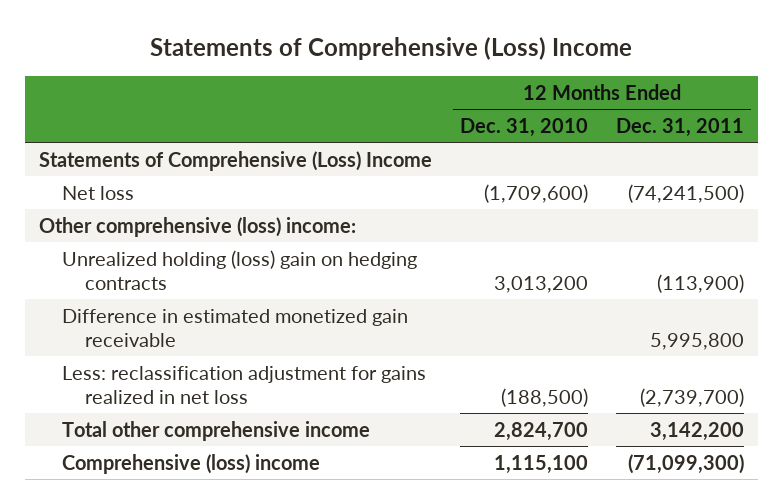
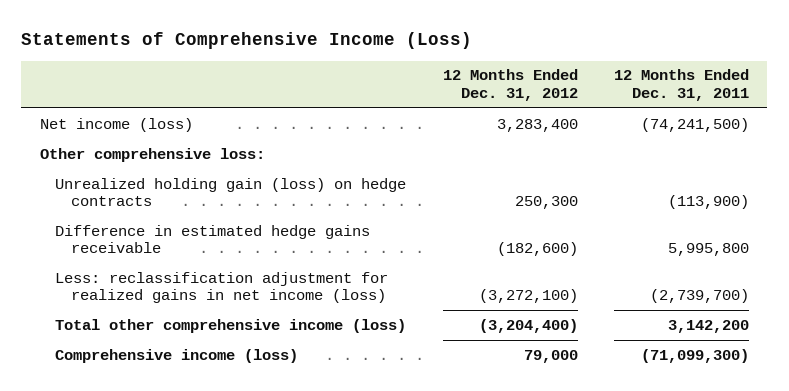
- Statements of Comprehensive (Loss) Income
+ Statements of Comprehensive Income (Loss)
- | 12 Months Ended Dec. 31, 2010 | 12 Months Ended Dec. 31, 2011
+ | 12 Months Ended Dec. 31, 2012 | 12 Months Ended Dec. 31, 2011
- Statements of Comprehensive (Loss) Income
- Net loss | (1,709,600) | (74,241,500)
- Other comprehensive (loss) income:
- Unrealized holding (loss) gain on hedging contracts | 3,013,200 | (113,900)
- Difference in estimated monetized gain receivable | | 5,995,800
- Less: reclassification adjustment for gains realized in net loss | (188,500) | (2,739,700)
- Total other comprehensive income | 2,824,700 | 3,142,200
- Comprehensive (loss) income | 1,115,100 | (71,099,300)
+ Net income (loss) | 3,283,400 | (74,241,500)
+ Other comprehensive loss:
+ Unrealized holding gain (loss) on hedge contracts | 250,300 | (113,900)
+ Difference in estimated hedge gains receivable | (182,600) | 5,995,800
+ Less: reclassification adjustment for realized gains in net income (loss) | (3,272,100) | (2,739,700)
+ Total other comprehensive income (loss) | (3,204,400) | 3,142,200
+ Comprehensive income (loss) | 79,000 | (71,099,300)

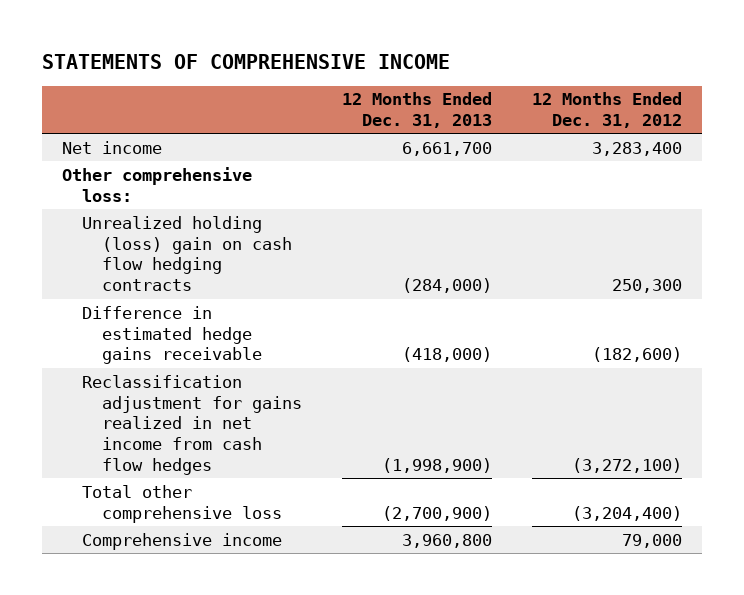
- Statements of Comprehensive Income (Loss)
+ STATEMENTS OF COMPREHENSIVE INCOME
- | 12 Months Ended Dec. 31, 2012 | 12 Months Ended Dec. 31, 2011
+ | 12 Months Ended Dec. 31, 2013 | 12 Months Ended Dec. 31, 2012
- Net income (loss) | 3,283,400 | (74,241,500)
+ Net income | 6,661,700 | 3,283,400
- Unrealized holding gain (loss) on hedge contracts | 250,300 | (113,900)
+ Unrealized holding (loss) gain on cash flow hedging contracts | (284,000) | 250,300
- Less: reclassification adjustment for realized gains in net income (loss) | (3,272,100) | (2,739,700)
- Total other comprehensive income (loss) | (3,204,400) | 3,142,200
- Comprehensive income (loss) | 79,000 | (71,099,300)
+ Reclassification adjustment for gains realized in net income from cash flow hedges | (1,998,900) | (3,272,100)
+ Total other comprehensive loss | (2,700,900) | (3,204,400)
+ Comprehensive income | 3,960,800 | 79,000

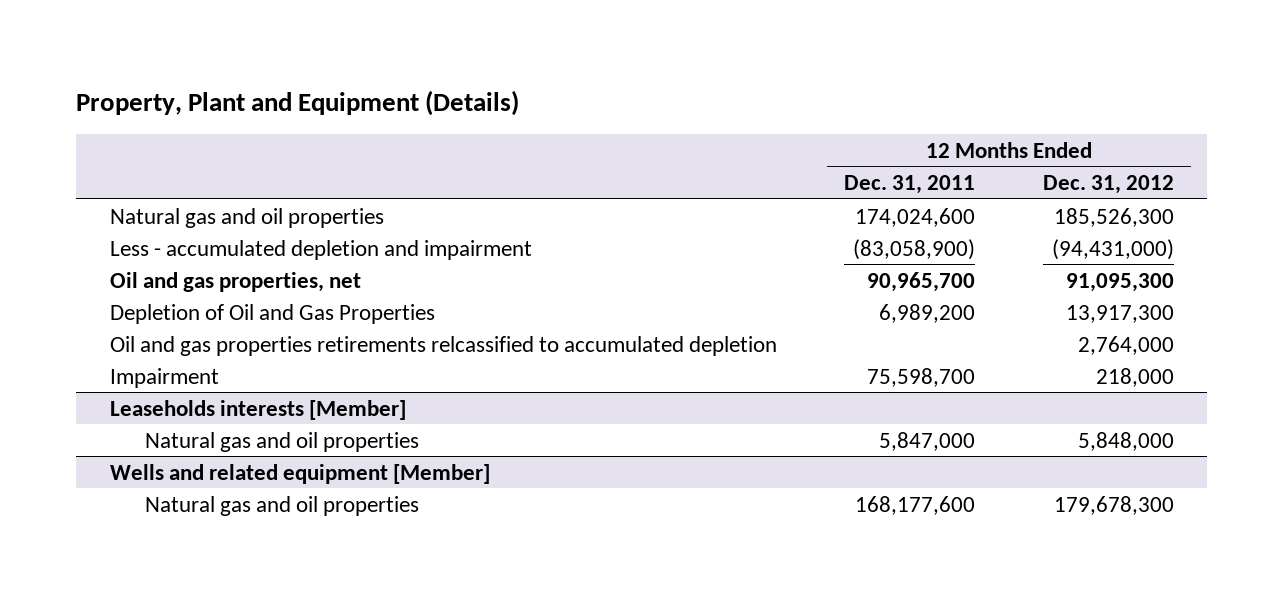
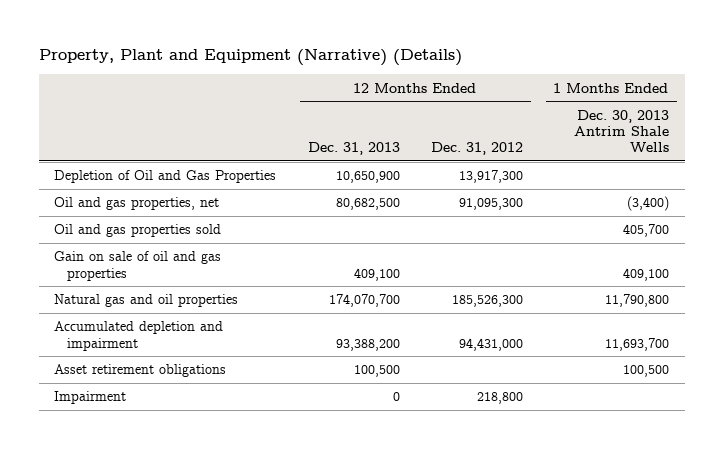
- Property, Plant and Equipment (Details)
+ Property, Plant and Equipment (Narrative) (Details)
- | 12 Months Ended Dec. 31, 2011 | 12 Months Ended Dec. 31, 2012
+ | 12 Months Ended Dec. 31, 2013 | 12 Months Ended Dec. 31, 2012 | 1 Months Ended Dec. 30, 2013 Antrim Shale Wells
- Less - accumulated depletion and impairment | (83,058,900) | (94,431,000)
- Oil and gas properties retirements relcassified to accumulated depletion | | 2,764,000
- Impairment | 75,598,700 | 218,000
- Leaseholds interests [Member]
- Natural gas and oil properties | 5,847,000 | 5,848,000
- Wells and related equipment [Member]
- Natural gas and oil properties | 168,177,600 | 179,678,300
moved down: Oil and gas properties, net | 80,682,500 | 91,095,300 | (3,400)
+ Oil and gas properties sold | | | 405,700
+ Gain on sale of oil and gas properties | 409,100 | | 409,100
moved down: Natural gas and oil properties | 174,070,700 | 185,526,300 | 11,790,800
+ Accumulated depletion and impairment | 93,388,200 | 94,431,000 | 11,693,700
+ Asset retirement obligations | 100,500 | | 100,500
+ Impairment | 0 | 218,800 |

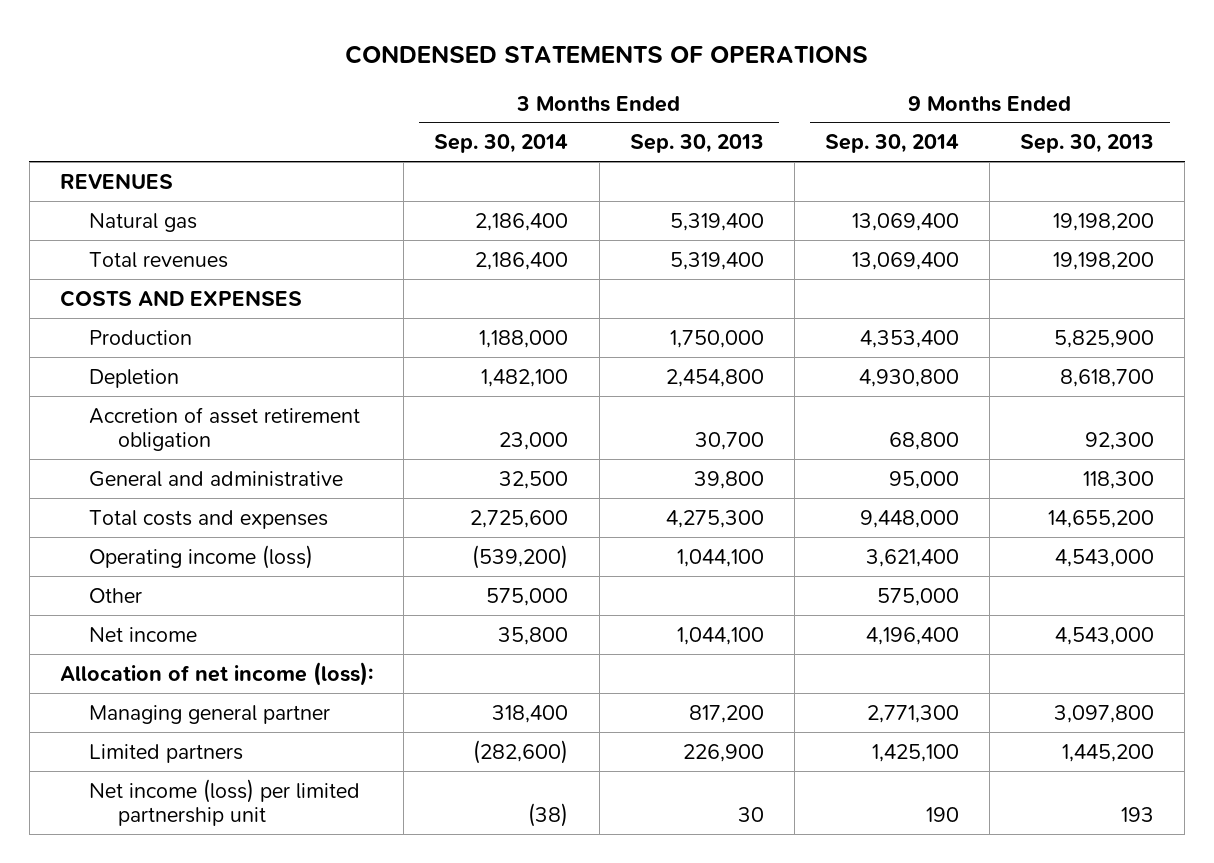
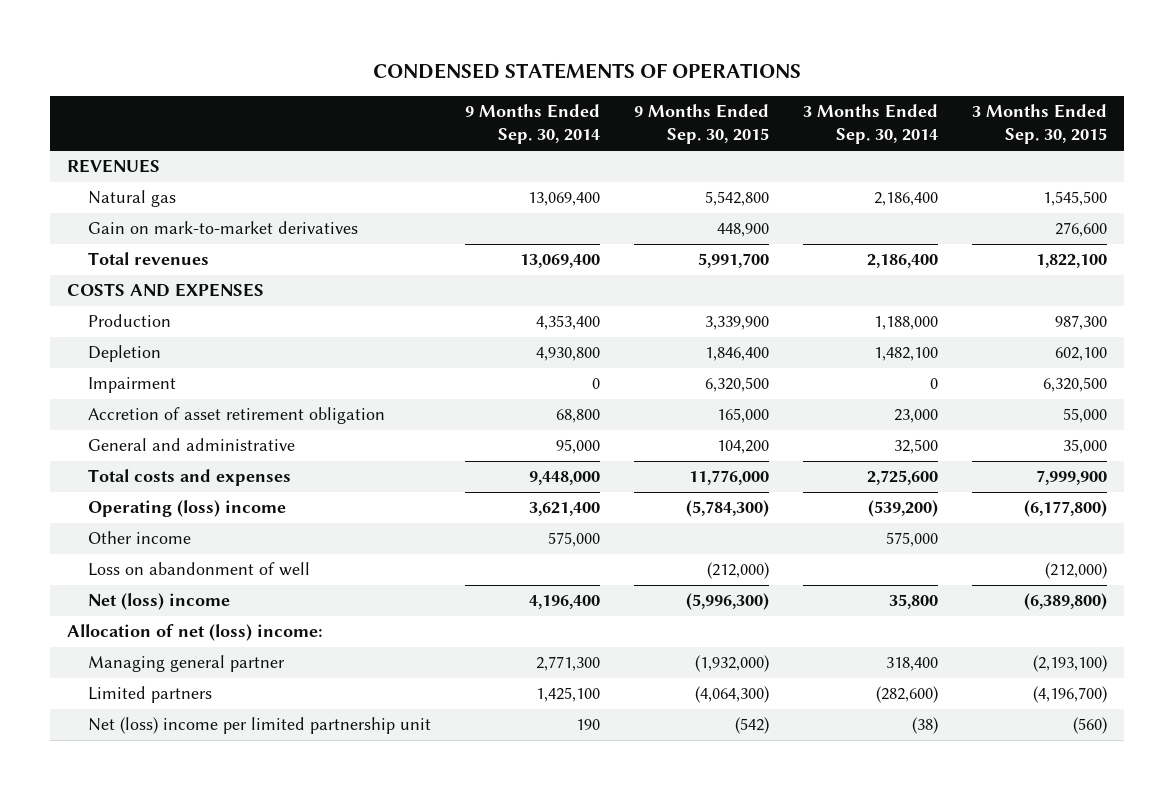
- | 3 Months Ended Sep. 30, 2014 | 3 Months Ended Sep. 30, 2013 | 9 Months Ended Sep. 30, 2014 | 9 Months Ended Sep. 30, 2013
+ | 9 Months Ended Sep. 30, 2014 | 9 Months Ended Sep. 30, 2015 | 3 Months Ended Sep. 30, 2014 | 3 Months Ended Sep. 30, 2015
+ Gain on mark-to-market derivatives | | 448,900 | | 276,600
+ Impairment | 0 | 6,320,500 | 0 | 6,320,500
- Operating income (loss) | (539,200) | 1,044,100 | 3,621,400 | 4,543,000
- Other | 575,000 | | 575,000 |
- Net income | 35,800 | 1,044,100 | 4,196,400 | 4,543,000
- Allocation of net income (loss):
+ Operating (loss) income | 3,621,400 | (5,784,300) | (539,200) | (6,177,800)
+ Other income | 575,000 | | 575,000 |
+ Loss on abandonment of well | | (212,000) | | (212,000)
+ Net (loss) income | 4,196,400 | (5,996,300) | 35,800 | (6,389,800)
+ Allocation of net (loss) income:
- Net income (loss) per limited partnership unit | (38) | 30 | 190 | 193
+ Net (loss) income per limited partnership unit | 190 | (542) | (38) | (560)

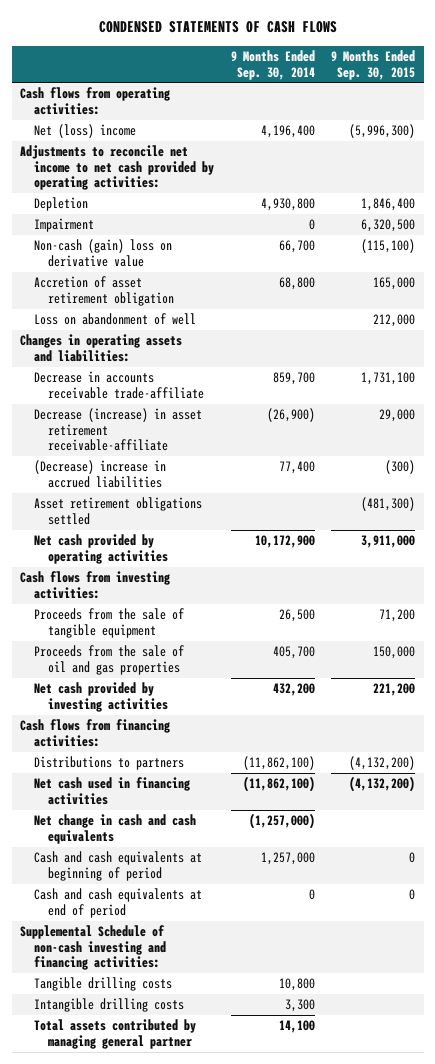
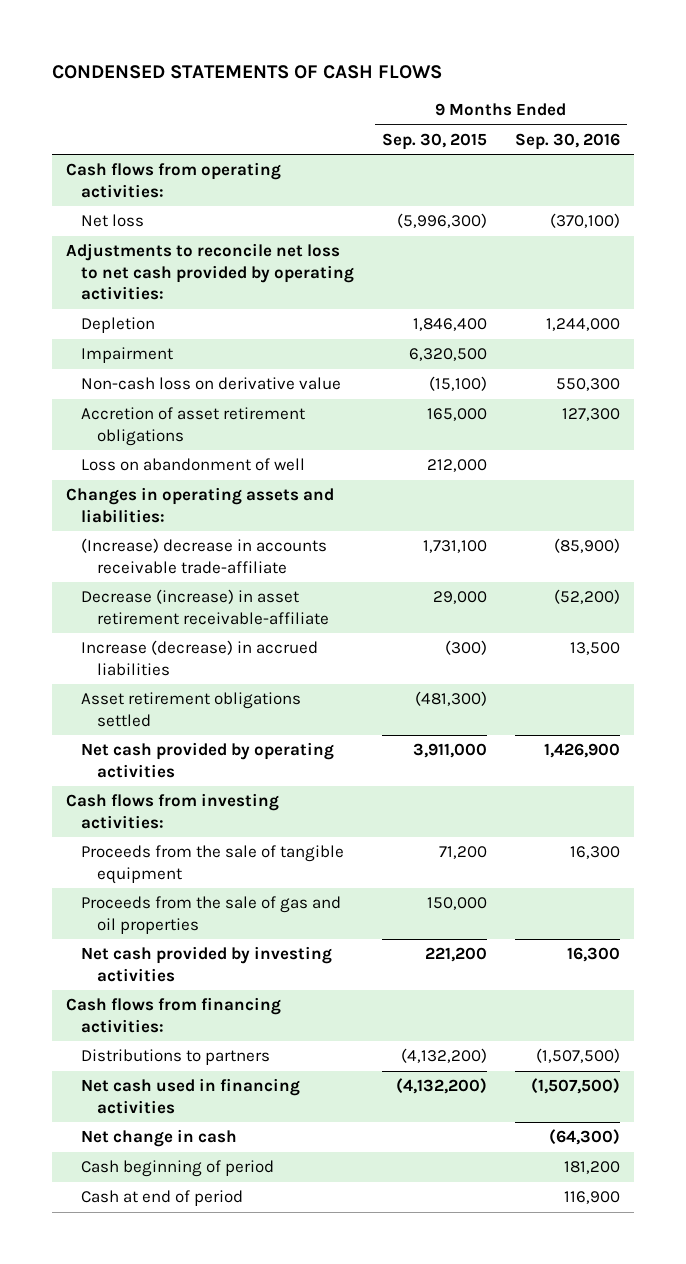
- | 9 Months Ended Sep. 30, 2014 | 9 Months Ended Sep. 30, 2015
+ | 9 Months Ended Sep. 30, 2015 | 9 Months Ended Sep. 30, 2016
- Net (loss) income | 4,196,400 | (5,996,300)
- Adjustments to reconcile net income to net cash provided by operating activities:
+ Net loss | (5,996,300) | (370,100)
+ Adjustments to reconcile net loss to net cash provided by operating activities:
- Non-cash (gain) loss on derivative value | 66,700 | (115,100)
- Accretion of asset retirement obligation | 68,800 | 165,000
+ Non-cash loss on derivative value | (15,100) | 550,300
+ Accretion of asset retirement obligations | 165,000 | 127,300
- Decrease in accounts receivable trade-affiliate | 859,700 | 1,731,100
+ (Increase) decrease in accounts receivable trade-affiliate | 1,731,100 | (85,900)
- (Decrease) increase in accrued liabilities | 77,400 | (300)
+ Increase (decrease) in accrued liabilities | (300) | 13,500
- Proceeds from the sale of oil and gas properties | 405,700 | 150,000
+ Proceeds from the sale of gas and oil properties | 150,000 |
- Net change in cash and cash equivalents | (1,257,000) |
- Cash and cash equivalents at beginning of period | 1,257,000 | 0
- Cash and cash equivalents at end of period | 0 | 0
- Supplemental Schedule of non-cash investing and financing activities:
- Tangible drilling costs | 10,800 |
- Intangible drilling costs | 3,300 |
- Total assets contributed by managing general partner | 14,100 |
+ Net change in cash | | (64,300)
+ Cash beginning of period | | 181,200
+ Cash at end of period | | 116,900

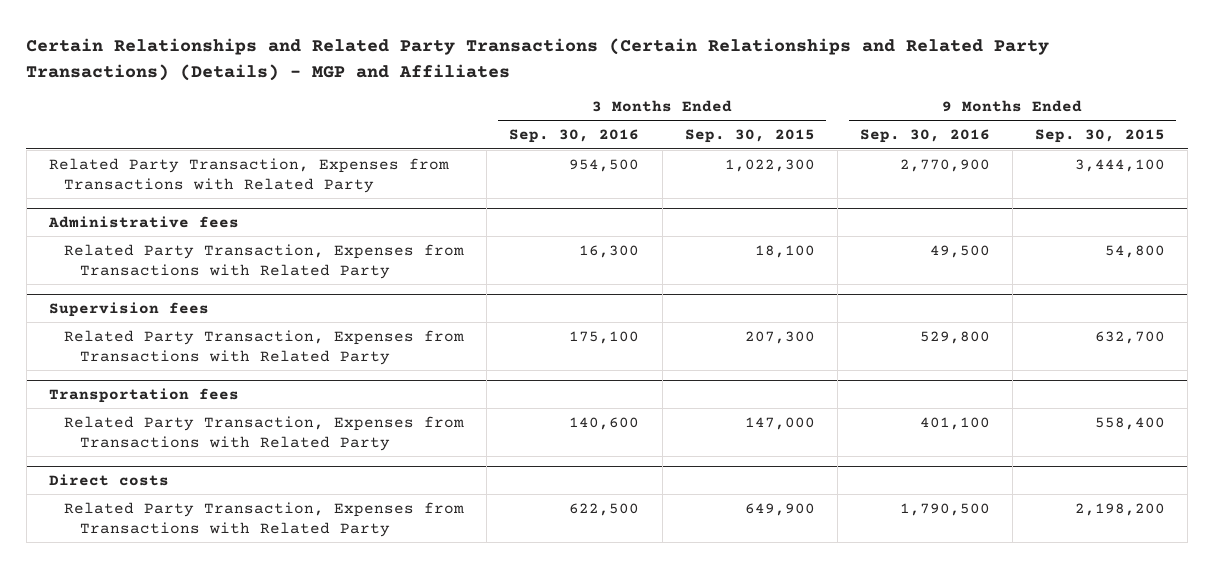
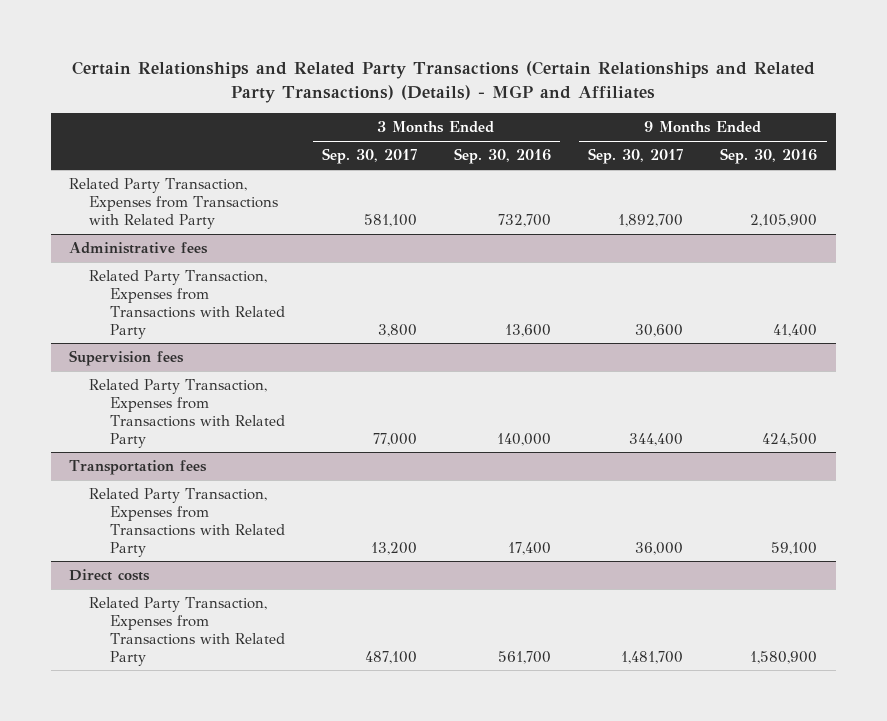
- | 3 Months Ended Sep. 30, 2016 | 3 Months Ended Sep. 30, 2015 | 9 Months Ended Sep. 30, 2016 | 9 Months Ended Sep. 30, 2015
+ | 3 Months Ended Sep. 30, 2017 | 3 Months Ended Sep. 30, 2016 | 9 Months Ended Sep. 30, 2017 | 9 Months Ended Sep. 30, 2016
- Related Party Transaction, Expenses from Transactions with Related Party | 954,500 | 1,022,300 | 2,770,900 | 3,444,100
+ Related Party Transaction, Expenses from Transactions with Related Party | 581,100 | 732,700 | 1,892,700 | 2,105,900
@ Administrative fees
- Related Party Transaction, Expenses from Transactions with Related Party | 16,300 | 18,100 | 49,500 | 54,800
+ Related Party Transaction, Expenses from Transactions with Related Party | 3,800 | 13,600 | 30,600 | 41,400
@ Supervision fees
- Related Party Transaction, Expenses from Transactions with Related Party | 175,100 | 207,300 | 529,800 | 632,700
+ Related Party Transaction, Expenses from Transactions with Related Party | 77,000 | 140,000 | 344,400 | 424,500
@ Transportation fees
- Related Party Transaction, Expenses from Transactions with Related Party | 140,600 | 147,000 | 401,100 | 558,400
+ Related Party Transaction, Expenses from Transactions with Related Party | 13,200 | 17,400 | 36,000 | 59,100
@ Direct costs
- Related Party Transaction, Expenses from Transactions with Related Party | 622,500 | 649,900 | 1,790,500 | 2,198,200
+ Related Party Transaction, Expenses from Transactions with Related Party | 487,100 | 561,700 | 1,481,700 | 1,580,900

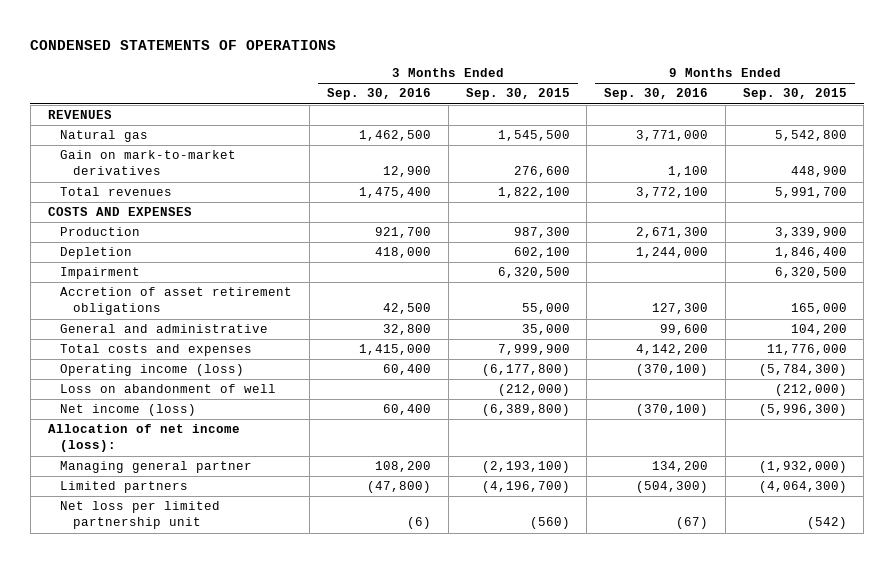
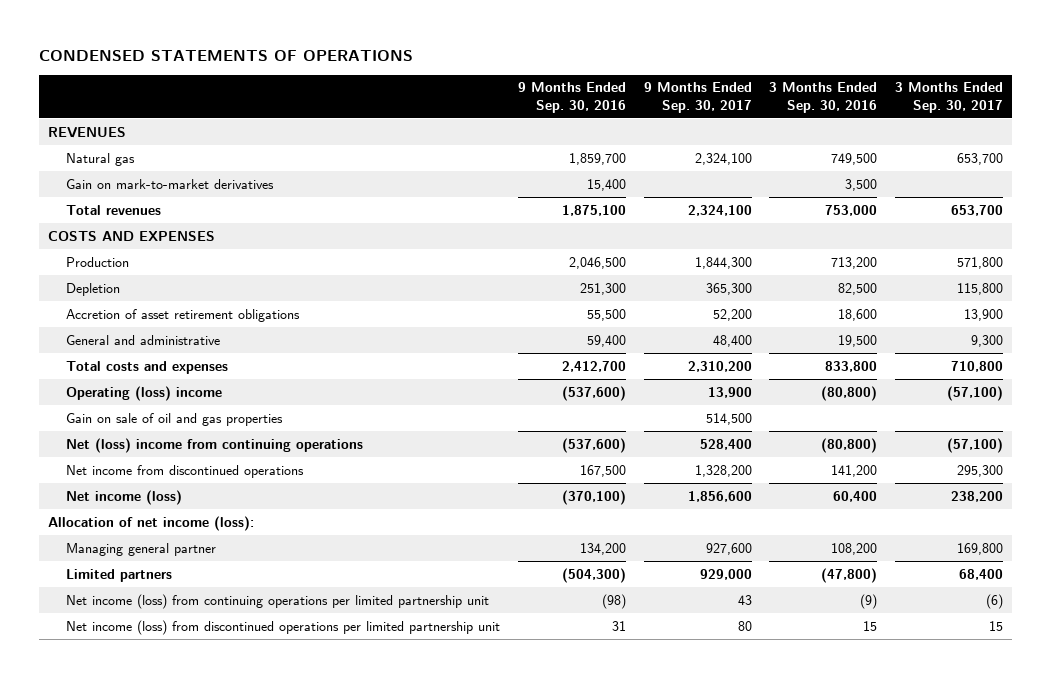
- | 3 Months Ended Sep. 30, 2016 | 3 Months Ended Sep. 30, 2015 | 9 Months Ended Sep. 30, 2016 | 9 Months Ended Sep. 30, 2015
+ | 9 Months Ended Sep. 30, 2016 | 9 Months Ended Sep. 30, 2017 | 3 Months Ended Sep. 30, 2016 | 3 Months Ended Sep. 30, 2017
- Natural gas | 1,462,500 | 1,545,500 | 3,771,000 | 5,542,800
- Gain on mark-to-market derivatives | 12,900 | 276,600 | 1,100 | 448,900
- Total revenues | 1,475,400 | 1,822,100 | 3,772,100 | 5,991,700
+ Natural gas | 1,859,700 | 2,324,100 | 749,500 | 653,700
+ Gain on mark-to-market derivatives | 15,400 | | 3,500 |
+ Total revenues | 1,875,100 | 2,324,100 | 753,000 | 653,700
- Production | 921,700 | 987,300 | 2,671,300 | 3,339,900
- Depletion | 418,000 | 602,100 | 1,244,000 | 1,846,400
- Impairment | | 6,320,500 | | 6,320,500
- Accretion of asset retirement obligations | 42,500 | 55,000 | 127,300 | 165,000
- General and administrative | 32,800 | 35,000 | 99,600 | 104,200
- Total costs and expenses | 1,415,000 | 7,999,900 | 4,142,200 | 11,776,000
- Operating income (loss) | 60,400 | (6,177,800) | (370,100) | (5,784,300)
- Loss on abandonment of well | | (212,000) | | (212,000)
+ Production | 2,046,500 | 1,844,300 | 713,200 | 571,800
+ Depletion | 251,300 | 365,300 | 82,500 | 115,800
+ Accretion of asset retirement obligations | 55,500 | 52,200 | 18,600 | 13,900
+ General and administrative | 59,400 | 48,400 | 19,500 | 9,300
+ Total costs and expenses | 2,412,700 | 2,310,200 | 833,800 | 710,800
+ Operating (loss) income | (537,600) | 13,900 | (80,800) | (57,100)
+ Gain on sale of oil and gas properties | | 514,500 | |
+ Net (loss) income from continuing operations | (537,600) | 528,400 | (80,800) | (57,100)
+ Net income from discontinued operations | 167,500 | 1,328,200 | 141,200 | 295,300
- Net loss per limited partnership unit | (6) | (560) | (67) | (542)
+ Net income (loss) from continuing operations per limited partnership unit | (98) | 43 | (9) | (6)
+ Net income (loss) from discontinued operations per limited partnership unit | 31 | 80 | 15 | 15

